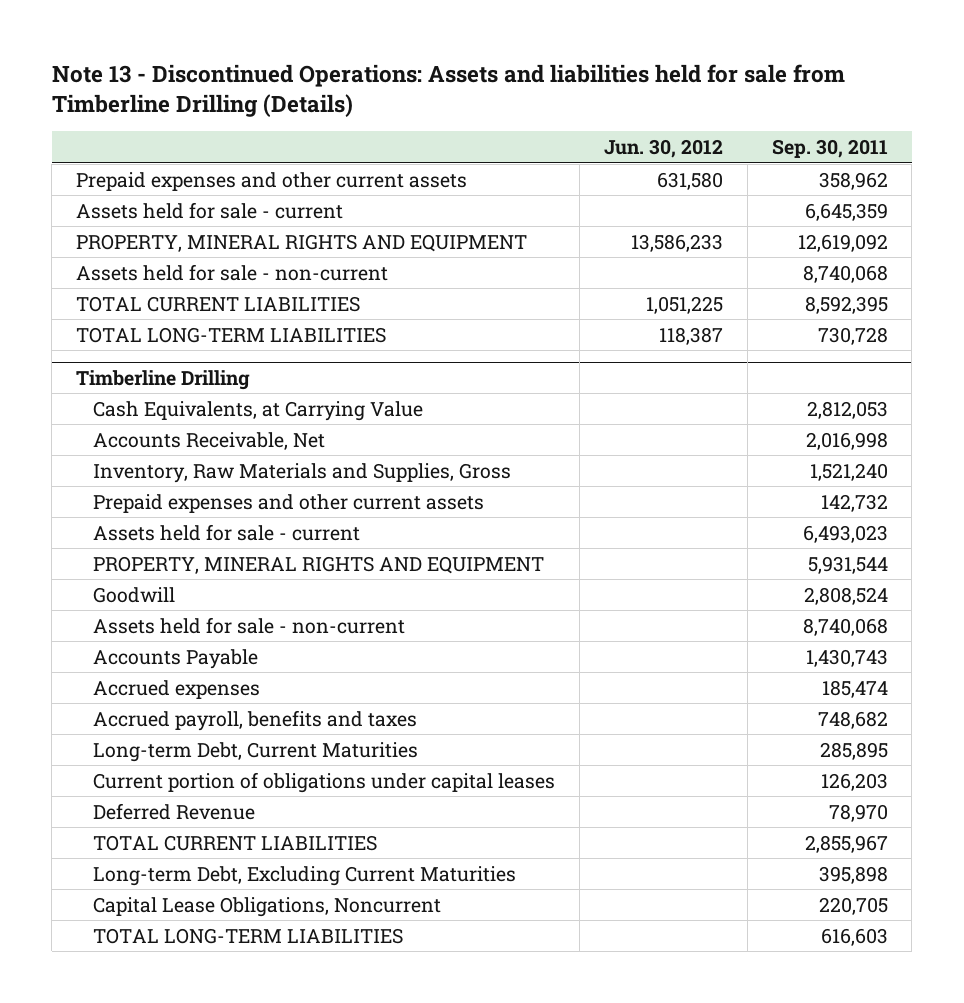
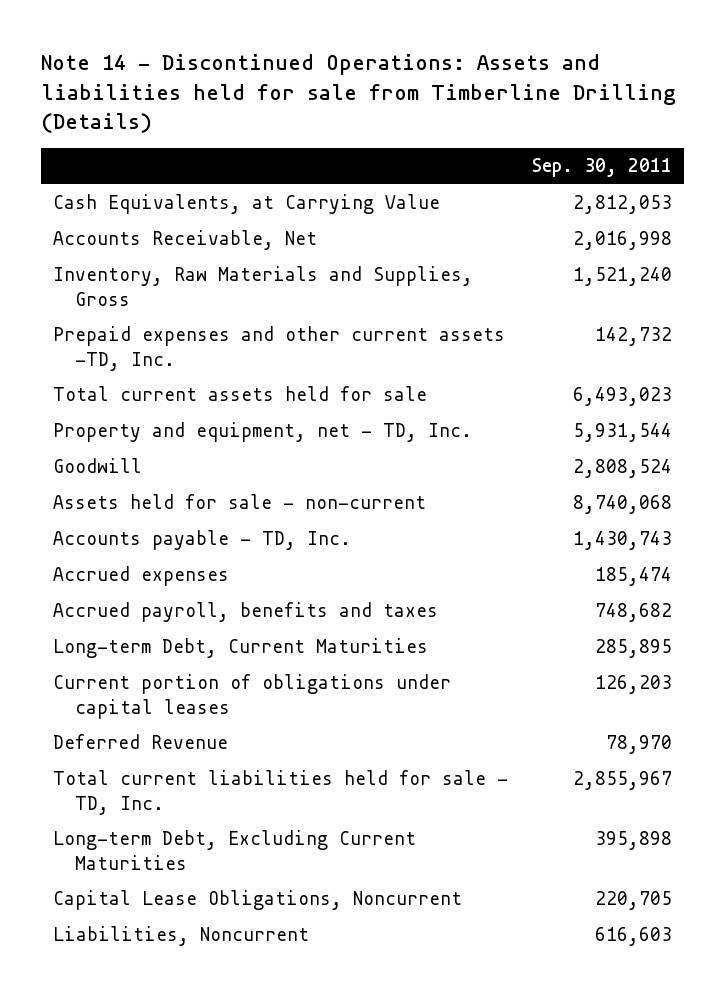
- Note 13 - Discontinued Operations: Assets and liabilities held for sale from Timberline Drilling (Details)
+ Note 14 - Discontinued Operations: Assets and liabilities held for sale from Timberline Drilling (Details)
- | Jun. 30, 2012 | Sep. 30, 2011
+ | Sep. 30, 2011
- Prepaid expenses and other current assets | 631,580 | 358,962
- Assets held for sale - current | | 6,645,359
- PROPERTY, MINERAL RIGHTS AND EQUIPMENT | 13,586,233 | 12,619,092
- Assets held for sale - non-current | | 8,740,068
- TOTAL CURRENT LIABILITIES | 1,051,225 | 8,592,395
- TOTAL LONG-TERM LIABILITIES | 118,387 | 730,728
- Timberline Drilling
- Prepaid expenses and other current assets | | 142,732
- Assets held for sale - current | | 6,493,023
- PROPERTY, MINERAL RIGHTS AND EQUIPMENT | | 5,931,544
+ Prepaid expenses and other current assets -TD, Inc. | 142,732
+ Total current assets held for sale | 6,493,023
+ Property and equipment, net - TD, Inc. | 5,931,544
- Accounts Payable | | 1,430,743
+ Accounts payable - TD, Inc. | 1,430,743
- TOTAL CURRENT LIABILITIES | | 2,855,967
+ Total current liabilities held for sale - TD, Inc. | 2,855,967
- TOTAL LONG-TERM LIABILITIES | | 616,603
+ Liabilities, Noncurrent | 616,603

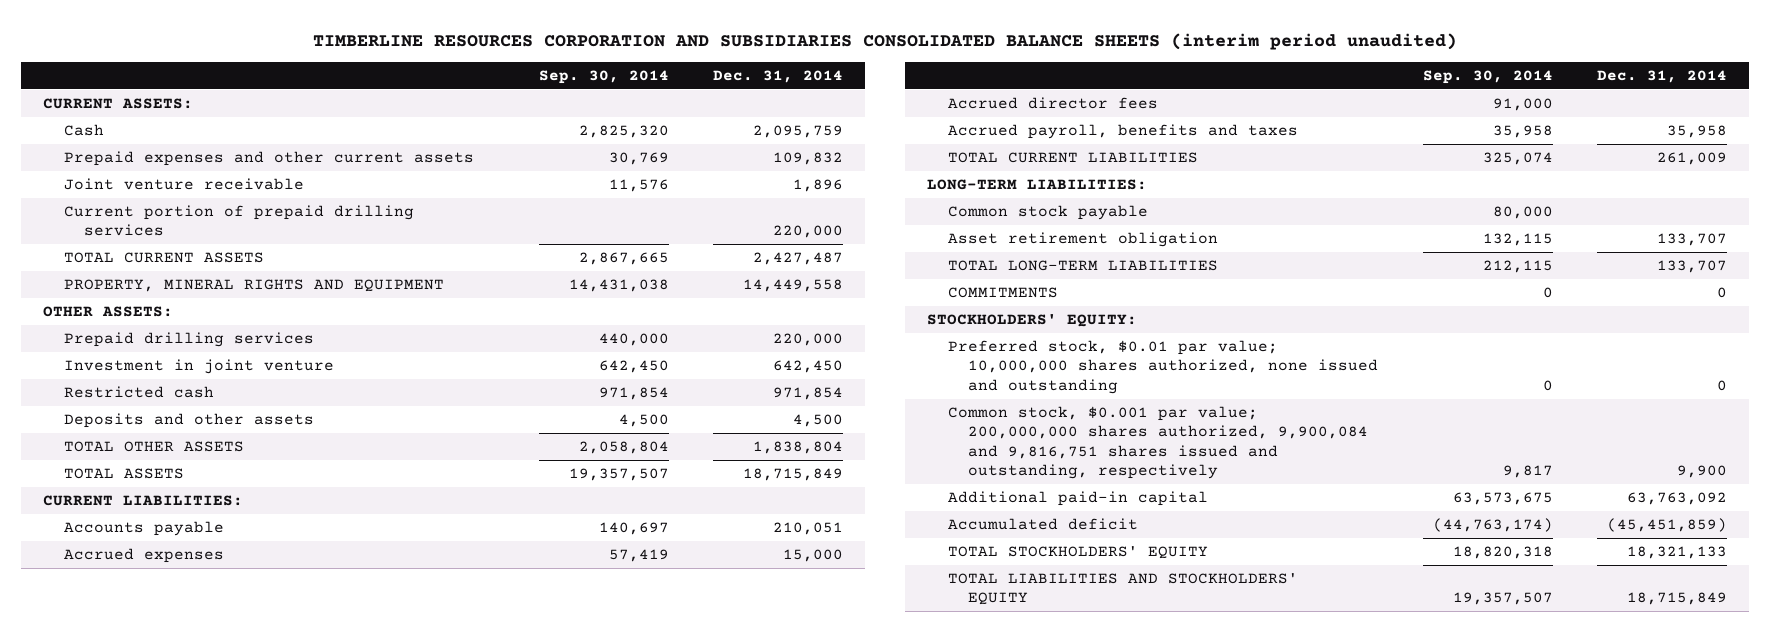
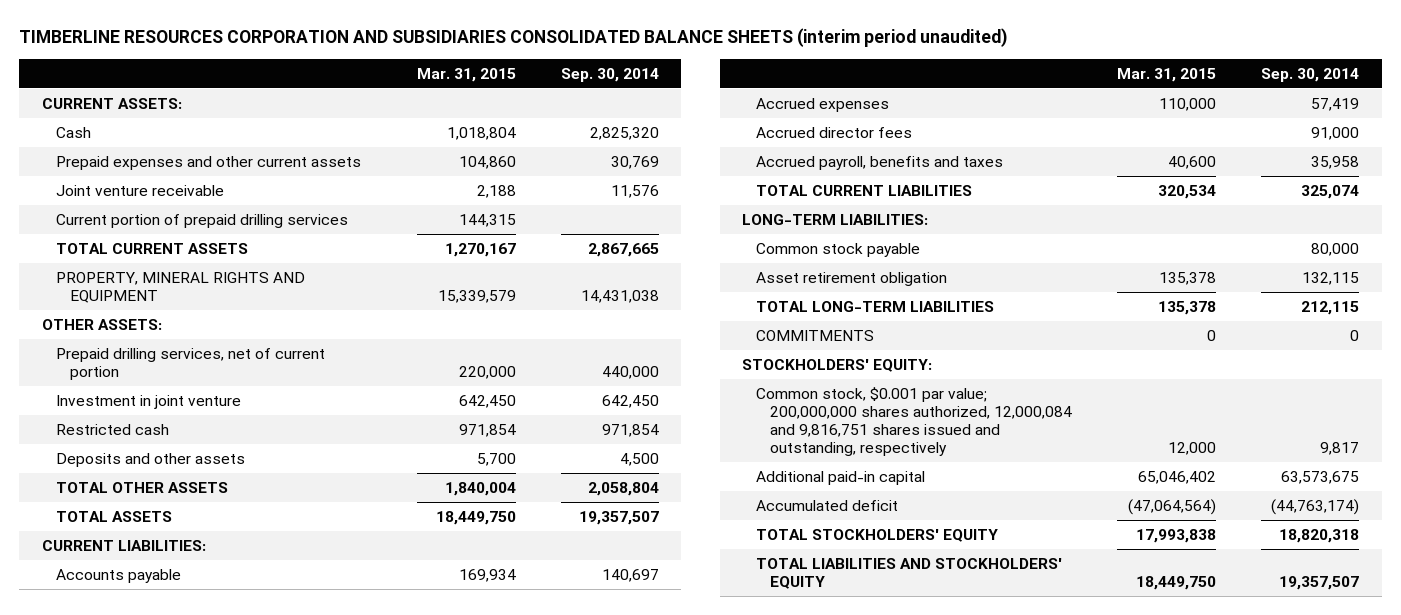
- | Sep. 30, 2014 | Dec. 31, 2014
+ | Mar. 31, 2015 | Sep. 30, 2014
- Prepaid drilling services | 440,000 | 220,000
+ Prepaid drilling services, net of current portion | 220,000 | 440,000
- Preferred stock, $0.01 par value; 10,000,000 shares authorized, none issued and outstanding | 0 | 0
- Common stock, $0.001 par value; 200,000,000 shares authorized, 9,900,084 and 9,816,751 shares issued and outstanding, respectively | 9,817 | 9,900
+ Common stock, $0.001 par value; 200,000,000 shares authorized, 12,000,084 and 9,816,751 shares issued and outstanding, respectively | 12,000 | 9,817

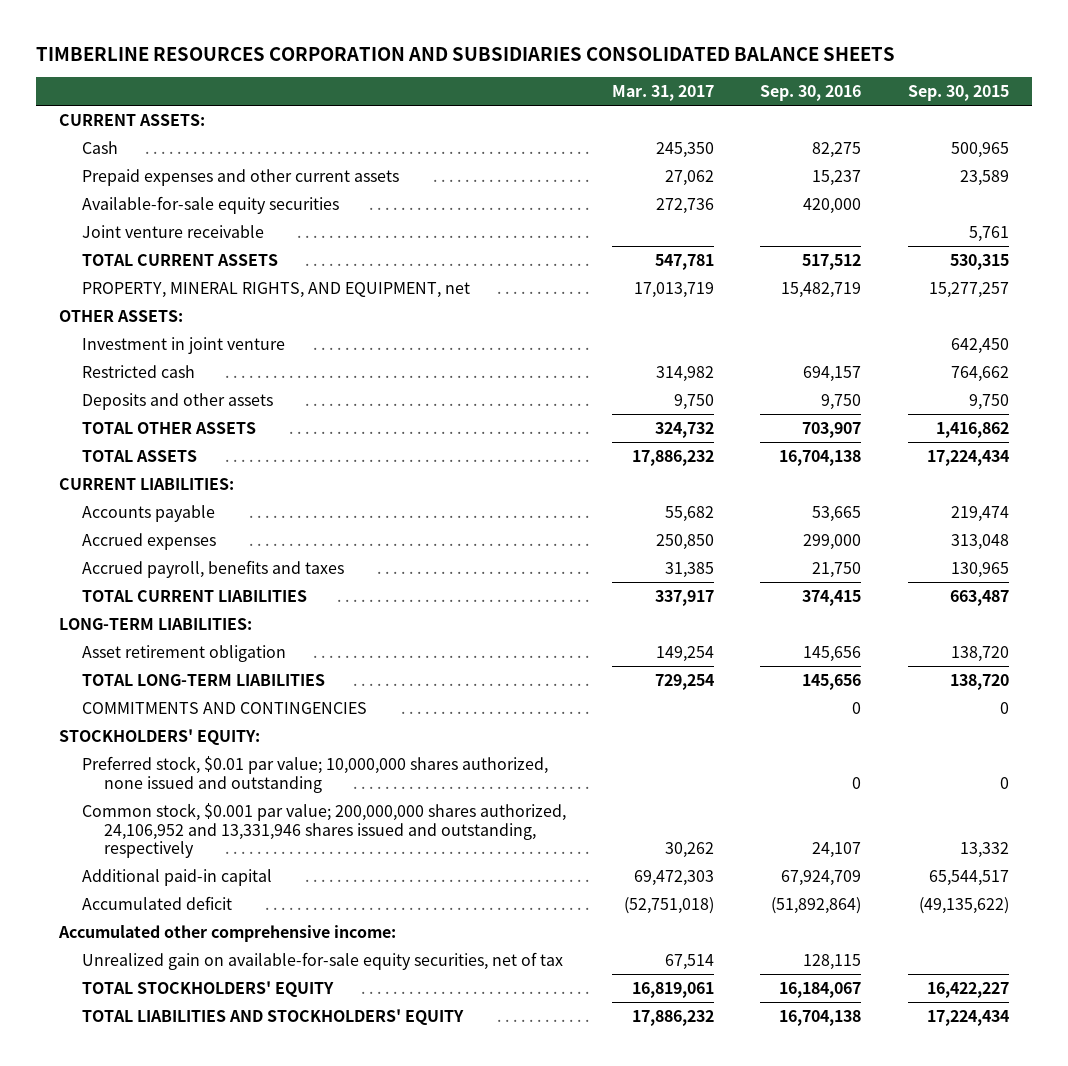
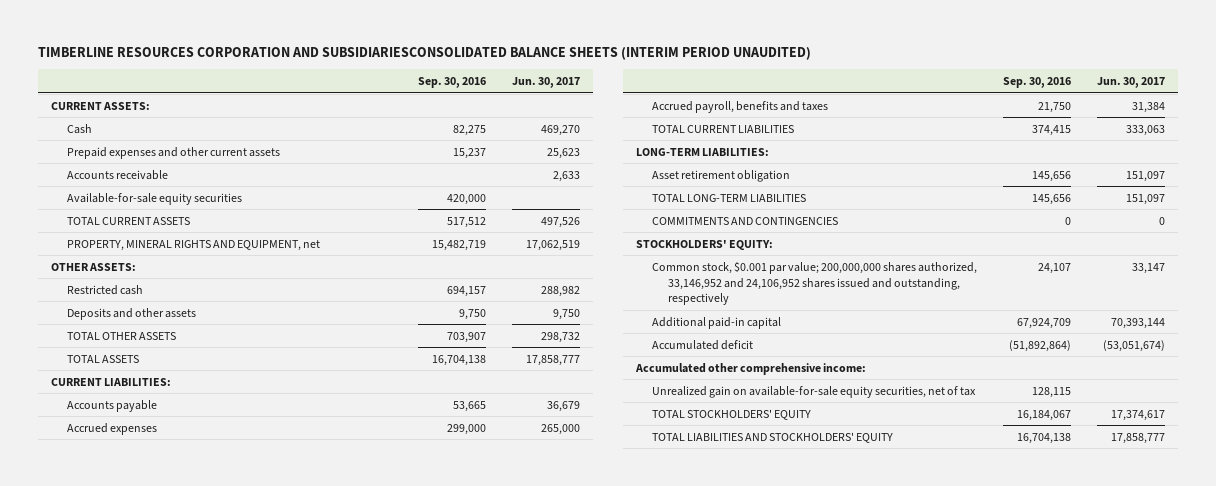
- TIMBERLINE RESOURCES CORPORATION AND SUBSIDIARIES CONSOLIDATED BALANCE SHEETS
+ TIMBERLINE RESOURCES CORPORATION AND SUBSIDIARIESCONSOLIDATED BALANCE SHEETS (INTERIM PERIOD UNAUDITED)
- | Mar. 31, 2017 | Sep. 30, 2016 | Sep. 30, 2015
+ | Sep. 30, 2016 | Jun. 30, 2017
+ Accounts receivable | | 2,633
- Joint venture receivable | | | 5,761
- PROPERTY, MINERAL RIGHTS, AND EQUIPMENT, net | 17,013,719 | 15,482,719 | 15,277,257
+ PROPERTY, MINERAL RIGHTS AND EQUIPMENT, net | 15,482,719 | 17,062,519
- Investment in joint venture | | | 642,450
- Preferred stock, $0.01 par value; 10,000,000 shares authorized, none issued and outstanding | | 0 | 0
- Common stock, $0.001 par value; 200,000,000 shares authorized, 24,106,952 and 13,331,946 shares issued and outstanding, respectively | 30,262 | 24,107 | 13,332
+ Common stock, $0.001 par value; 200,000,000 shares authorized, 33,146,952 and 24,106,952 shares issued and outstanding, respectively | 24,107 | 33,147

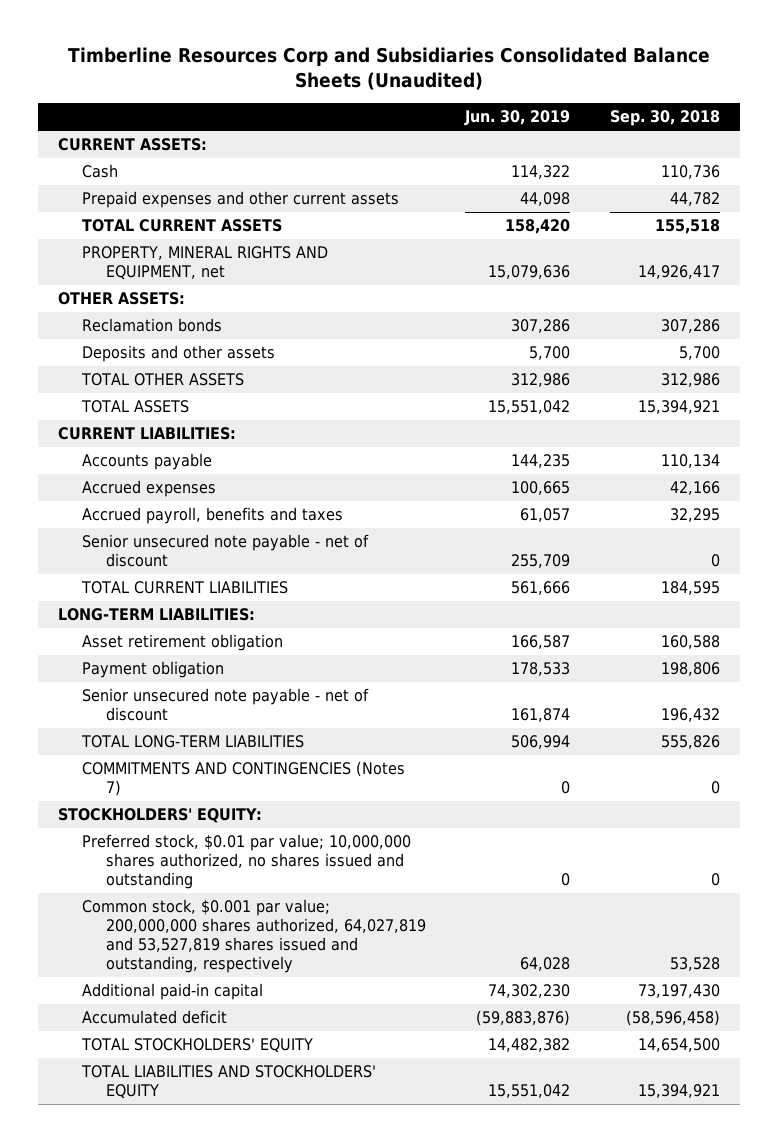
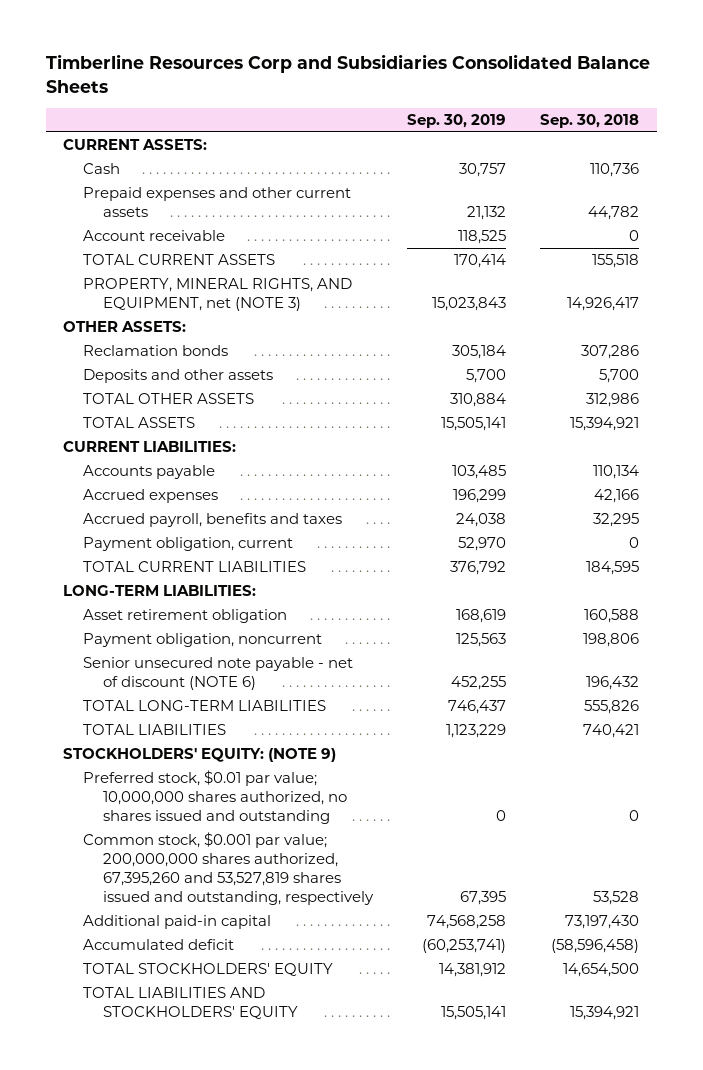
- Timberline Resources Corp and Subsidiaries Consolidated Balance Sheets (Unaudited)
+ Timberline Resources Corp and Subsidiaries Consolidated Balance Sheets
- | Jun. 30, 2019 | Sep. 30, 2018
+ | Sep. 30, 2019 | Sep. 30, 2018
+ Account receivable | 118,525 | 0
- PROPERTY, MINERAL RIGHTS AND EQUIPMENT, net | 15,079,636 | 14,926,417
+ PROPERTY, MINERAL RIGHTS, AND EQUIPMENT, net (NOTE 3) | 15,023,843 | 14,926,417
- Senior unsecured note payable - net of discount | 255,709 | 0
+ Payment obligation, current | 52,970 | 0
- Payment obligation | 178,533 | 198,806
- Senior unsecured note payable - net of discount | 161,874 | 196,432
+ Payment obligation, noncurrent | 125,563 | 198,806
+ Senior unsecured note payable - net of discount (NOTE 6) | 452,255 | 196,432
- COMMITMENTS AND CONTINGENCIES (Notes 7) | 0 | 0
- STOCKHOLDERS' EQUITY:
+ TOTAL LIABILITIES | 1,123,229 | 740,421
+ STOCKHOLDERS' EQUITY: (NOTE 9)
- Common stock, $0.001 par value; 200,000,000 shares authorized, 64,027,819 and 53,527,819 shares issued and outstanding, respectively | 64,028 | 53,528
+ Common stock, $0.001 par value; 200,000,000 shares authorized, 67,395,260 and 53,527,819 shares issued and outstanding, respectively | 67,395 | 53,528

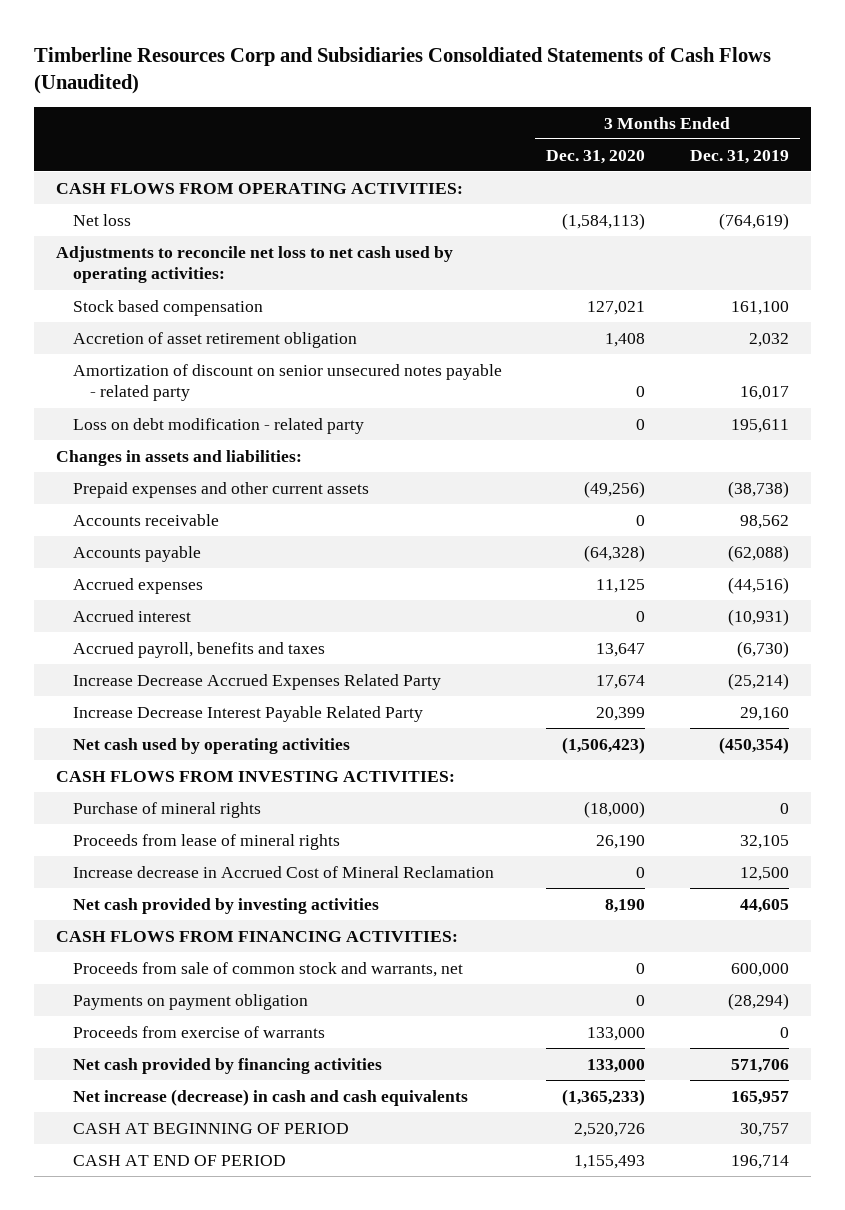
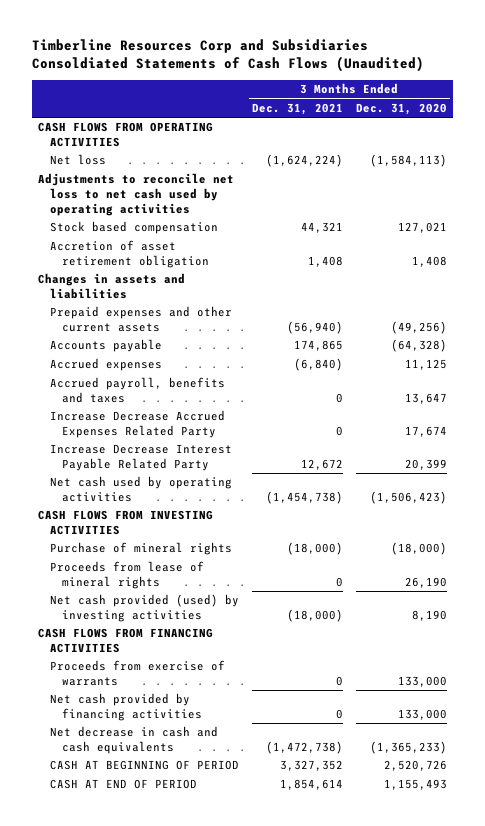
- | 3 Months Ended Dec. 31, 2020 | 3 Months Ended Dec. 31, 2019
+ | 3 Months Ended Dec. 31, 2021 | 3 Months Ended Dec. 31, 2020
- CASH FLOWS FROM OPERATING ACTIVITIES:
+ CASH FLOWS FROM OPERATING ACTIVITIES
- Adjustments to reconcile net loss to net cash used by operating activities:
+ Adjustments to reconcile net loss to net cash used by operating activities
- Amortization of discount on senior unsecured notes payable - related party | 0 | 16,017
- Loss on debt modification - related party | 0 | 195,611
- Changes in assets and liabilities:
+ Changes in assets and liabilities
- Accounts receivable | 0 | 98,562
- Accrued interest | 0 | (10,931)
- CASH FLOWS FROM INVESTING ACTIVITIES:
+ CASH FLOWS FROM INVESTING ACTIVITIES
- Increase decrease in Accrued Cost of Mineral Reclamation | 0 | 12,500
- Net cash provided by investing activities | 8,190 | 44,605
- CASH FLOWS FROM FINANCING ACTIVITIES:
- Proceeds from sale of common stock and warrants, net | 0 | 600,000
- Payments on payment obligation | 0 | (28,294)
+ Net cash provided (used) by investing activities | (18,000) | 8,190
+ CASH FLOWS FROM FINANCING ACTIVITIES
- Net increase (decrease) in cash and cash equivalents | (1,365,233) | 165,957
+ Net decrease in cash and cash equivalents | (1,472,738) | (1,365,233)

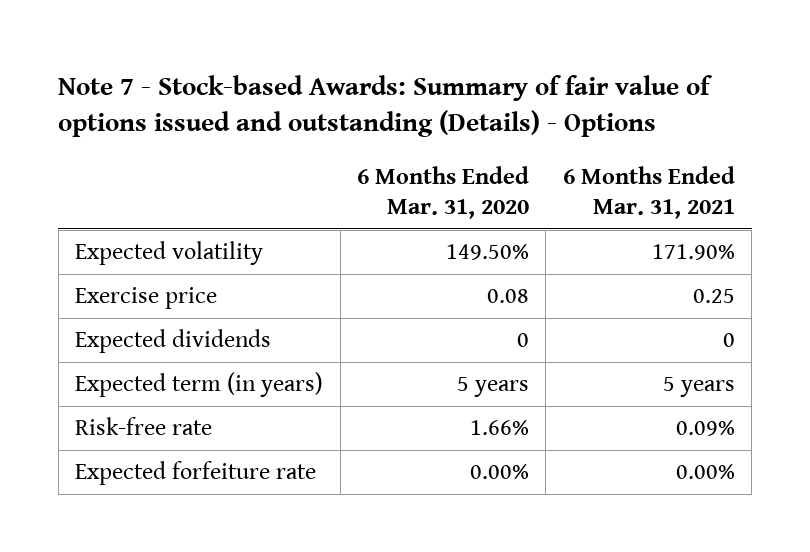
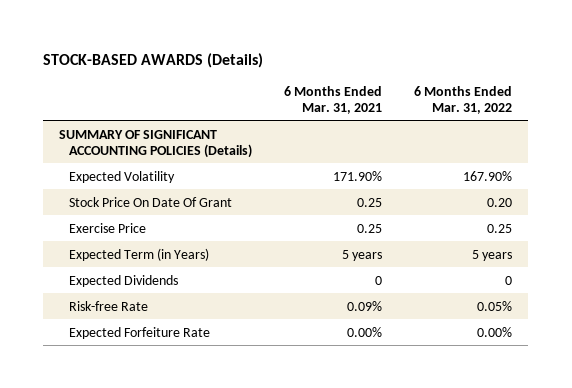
- Note 7 - Stock-based Awards: Summary of fair value of options issued and outstanding (Details) - Options
+ STOCK-BASED AWARDS (Details)
- | 6 Months Ended Mar. 31, 2020 | 6 Months Ended Mar. 31, 2021
+ | 6 Months Ended Mar. 31, 2021 | 6 Months Ended Mar. 31, 2022
- Expected volatility | 149.50% | 171.90%
- Exercise price | 0.08 | 0.25
- Expected dividends | 0 | 0
- Expected term (in years) | 5 years | 5 years
- Risk-free rate | 1.66% | 0.09%
- Expected forfeiture rate | 0.00% | 0.00%
+ SUMMARY OF SIGNIFICANT ACCOUNTING POLICIES (Details)
+ Expected Volatility | 171.90% | 167.90%
+ Stock Price On Date Of Grant | 0.25 | 0.20
+ Exercise Price | 0.25 | 0.25
+ Expected Term (in Years) | 5 years | 5 years
+ Expected Dividends | 0 | 0
+ Risk-free Rate | 0.09% | 0.05%
+ Expected Forfeiture Rate | 0.00% | 0.00%

